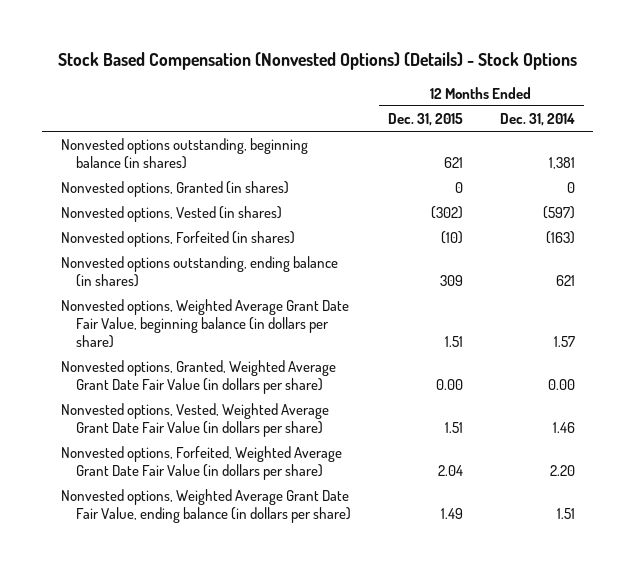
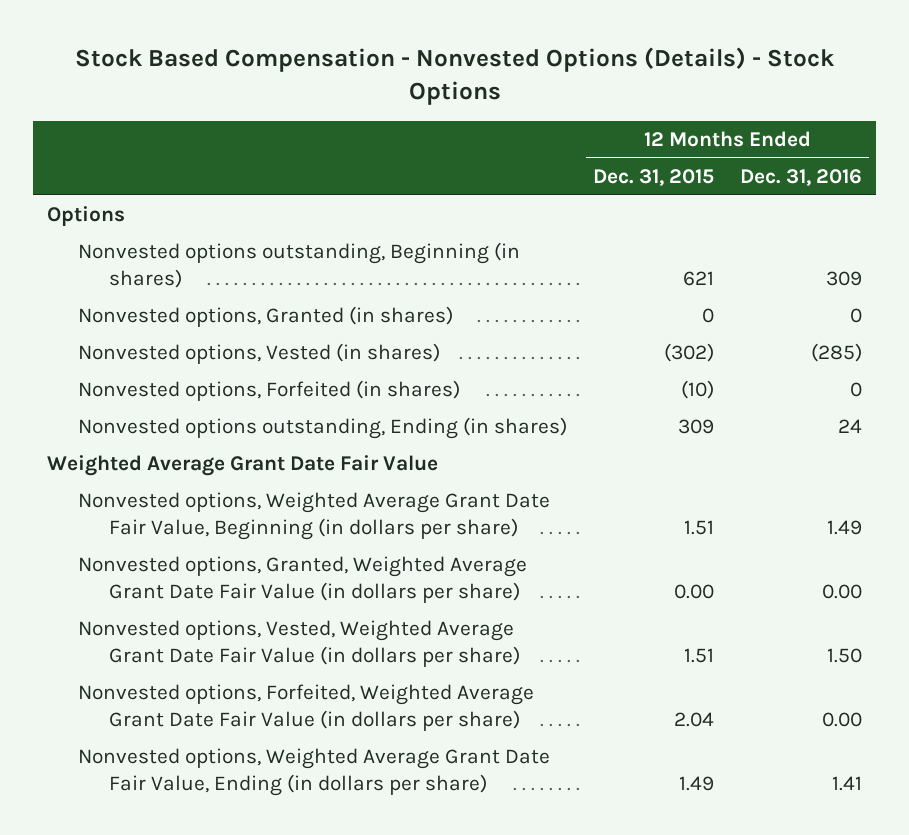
- Stock Based Compensation (Nonvested Options) (Details) - Stock Options
+ Stock Based Compensation - Nonvested Options (Details) - Stock Options
- | 12 Months Ended Dec. 31, 2015 | 12 Months Ended Dec. 31, 2014
+ | 12 Months Ended Dec. 31, 2015 | 12 Months Ended Dec. 31, 2016
- Nonvested options outstanding, beginning balance (in shares) | 621 | 1,381
+ Options
+ Nonvested options outstanding, Beginning (in shares) | 621 | 309
- Nonvested options outstanding, ending balance (in shares) | 309 | 621
- Nonvested options, Weighted Average Grant Date Fair Value, beginning balance (in dollars per share) | 1.51 | 1.57
+ Nonvested options outstanding, Ending (in shares) | 309 | 24
+ Weighted Average Grant Date Fair Value
+ Nonvested options, Weighted Average Grant Date Fair Value, Beginning (in dollars per share) | 1.51 | 1.49
- Nonvested options, Weighted Average Grant Date Fair Value, ending balance (in dollars per share) | 1.49 | 1.51
+ Nonvested options, Weighted Average Grant Date Fair Value, Ending (in dollars per share) | 1.49 | 1.41

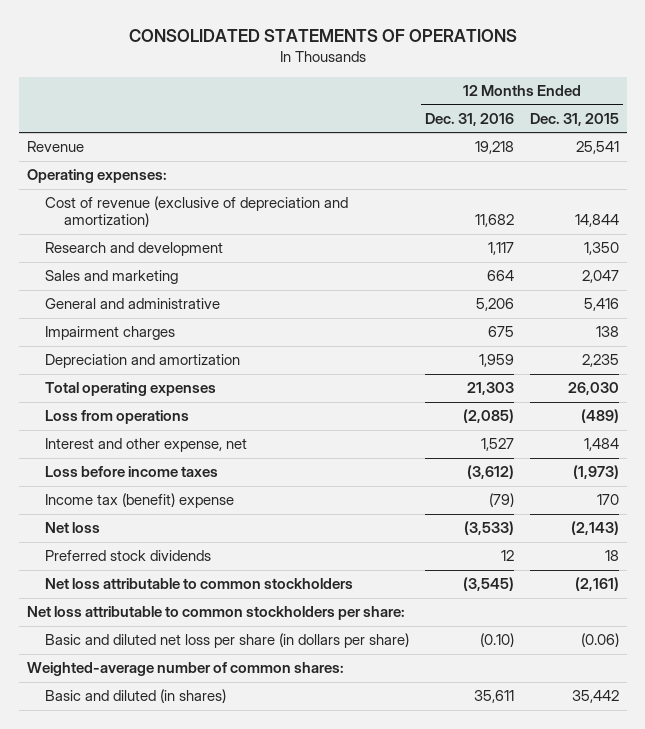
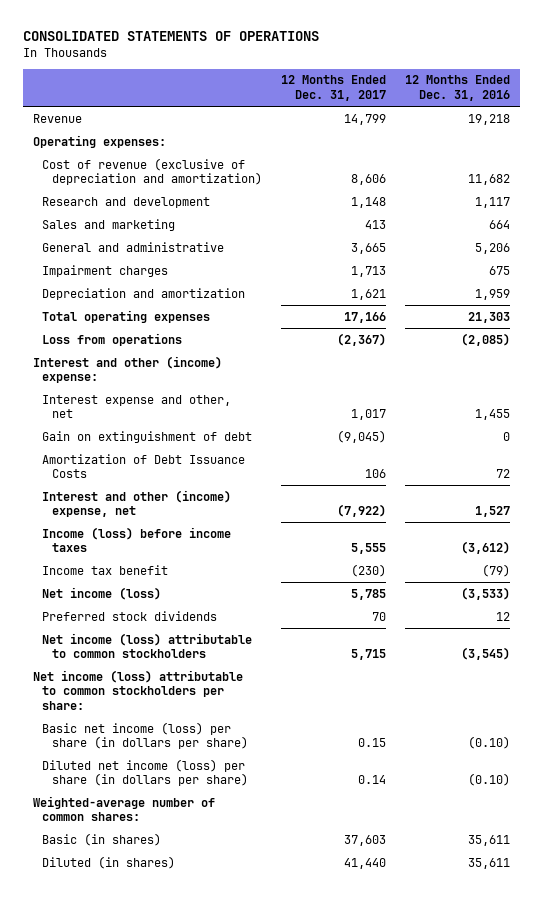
- | 12 Months Ended Dec. 31, 2016 | 12 Months Ended Dec. 31, 2015
+ | 12 Months Ended Dec. 31, 2017 | 12 Months Ended Dec. 31, 2016
- Interest and other expense, net | 1,527 | 1,484
- Loss before income taxes | (3,612) | (1,973)
- Income tax (benefit) expense | (79) | 170
- Net loss | (3,533) | (2,143)
+ Interest and other (income) expense:
+ Interest expense and other, net | 1,017 | 1,455
+ Gain on extinguishment of debt | (9,045) | 0
+ Amortization of Debt Issuance Costs | 106 | 72
+ Interest and other (income) expense, net | (7,922) | 1,527
+ Income (loss) before income taxes | 5,555 | (3,612)
+ Income tax benefit | (230) | (79)
+ Net income (loss) | 5,785 | (3,533)
- Net loss attributable to common stockholders | (3,545) | (2,161)
- Net loss attributable to common stockholders per share:
- Basic and diluted net loss per share (in dollars per share) | (0.10) | (0.06)
+ Net income (loss) attributable to common stockholders | 5,715 | (3,545)
+ Net income (loss) attributable to common stockholders per share:
+ Basic net income (loss) per share (in dollars per share) | 0.15 | (0.10)
+ Diluted net income (loss) per share (in dollars per share) | 0.14 | (0.10)
- Basic and diluted (in shares) | 35,611 | 35,442
+ Basic (in shares) | 37,603 | 35,611
+ Diluted (in shares) | 41,440 | 35,611

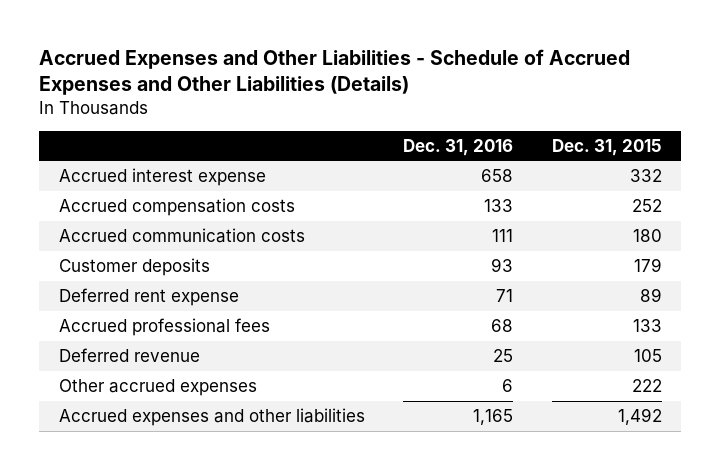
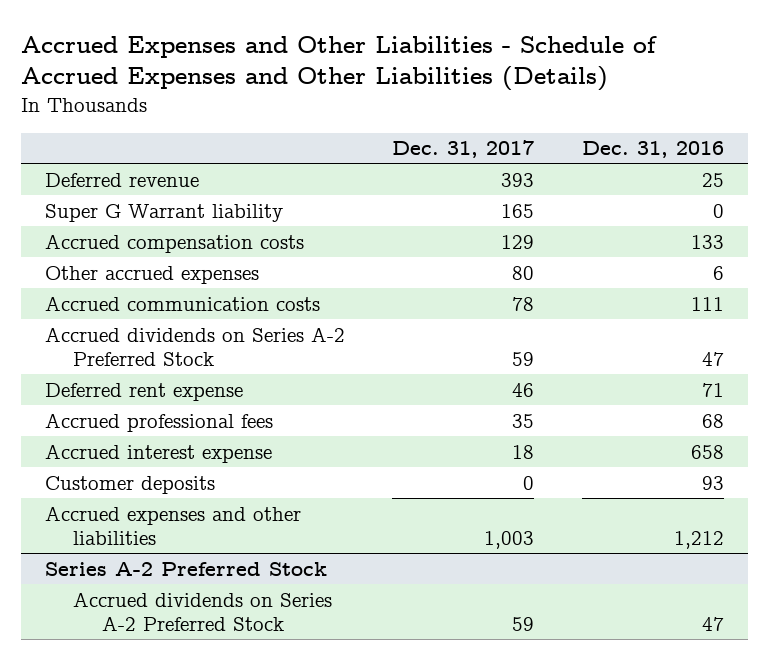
- | Dec. 31, 2016 | Dec. 31, 2015
+ | Dec. 31, 2017 | Dec. 31, 2016
moved up: Deferred revenue | 393 | 25
+ Super G Warrant liability | 165 | 0
moved up: Other accrued expenses | 80 | 6
+ Accrued dividends on Series A-2 Preferred Stock | 59 | 47
- Accrued expenses and other liabilities | 1,165 | 1,492
moved down: Accrued interest expense | 18 | 658
moved down: Customer deposits | 0 | 93
+ Accrued expenses and other liabilities | 1,003 | 1,212
+ Series A-2 Preferred Stock
+ Accrued dividends on Series A-2 Preferred Stock | 59 | 47

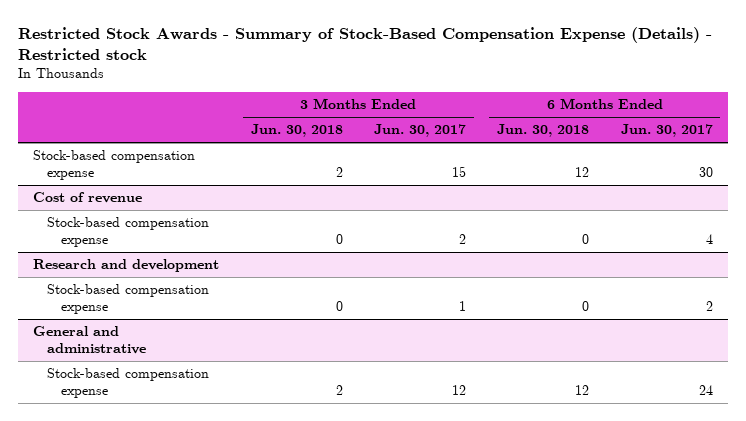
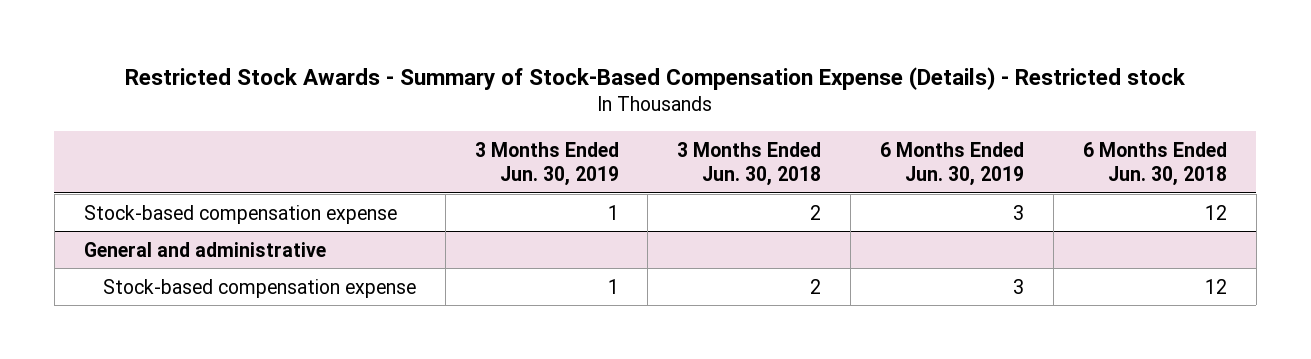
- | 3 Months Ended Jun. 30, 2018 | 3 Months Ended Jun. 30, 2017 | 6 Months Ended Jun. 30, 2018 | 6 Months Ended Jun. 30, 2017
+ | 3 Months Ended Jun. 30, 2019 | 3 Months Ended Jun. 30, 2018 | 6 Months Ended Jun. 30, 2019 | 6 Months Ended Jun. 30, 2018
- Cost of revenue
- Stock-based compensation expense | 0 | 2 | 0 | 4
- Research and development
- Stock-based compensation expense | 0 | 1 | 0 | 2

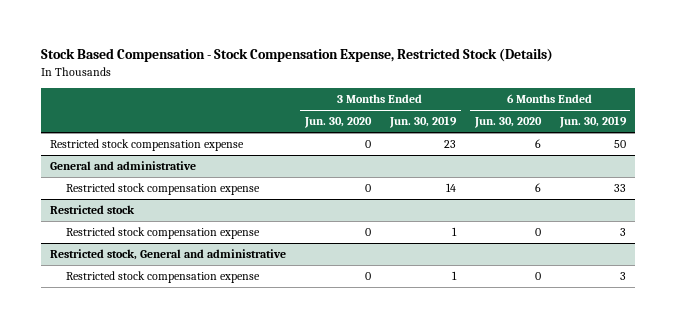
- Restricted Stock Awards - Summary of Stock-Based Compensation Expense (Details) - Restricted stock
+ Stock Based Compensation - Stock Compensation Expense, Restricted Stock (Details)
- | 3 Months Ended Jun. 30, 2019 | 3 Months Ended Jun. 30, 2018 | 6 Months Ended Jun. 30, 2019 | 6 Months Ended Jun. 30, 2018
+ | 3 Months Ended Jun. 30, 2020 | 3 Months Ended Jun. 30, 2019 | 6 Months Ended Jun. 30, 2020 | 6 Months Ended Jun. 30, 2019
- Stock-based compensation expense | 1 | 2 | 3 | 12
+ Restricted stock compensation expense | 0 | 23 | 6 | 50
@ General and administrative
- Stock-based compensation expense | 1 | 2 | 3 | 12
+ Restricted stock compensation expense | 0 | 14 | 6 | 33
+ Restricted stock
+ Restricted stock compensation expense | 0 | 1 | 0 | 3
+ Restricted stock, General and administrative
+ Restricted stock compensation expense | 0 | 1 | 0 | 3

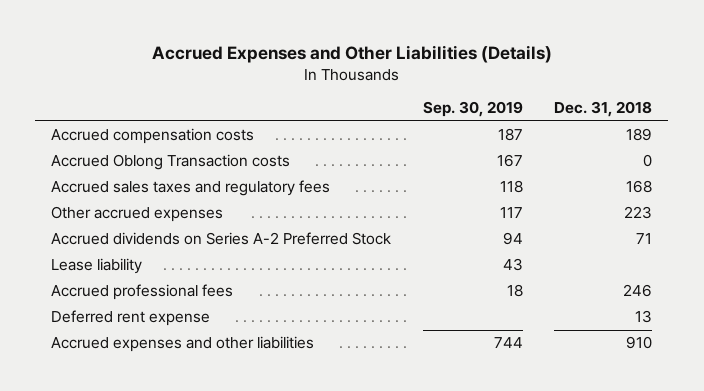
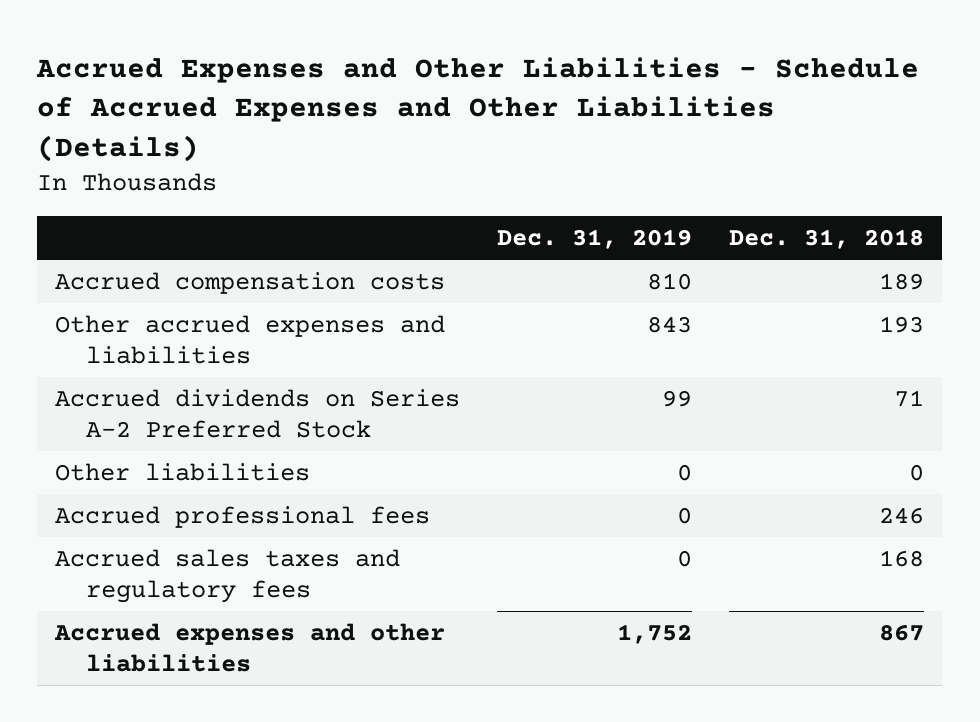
- Accrued Expenses and Other Liabilities (Details)
+ Accrued Expenses and Other Liabilities - Schedule of Accrued Expenses and Other Liabilities (Details)
- | Sep. 30, 2019 | Dec. 31, 2018
+ | Dec. 31, 2019 | Dec. 31, 2018
- Accrued Oblong Transaction costs | 167 | 0
- Other accrued expenses | 117 | 223
+ Other accrued expenses and liabilities | 843 | 193
- Lease liability | 43 |
+ Other liabilities | 0 | 0
- Deferred rent expense | | 13
- Accrued expenses and other liabilities | 744 | 910
moved down: Accrued sales taxes and regulatory fees | 0 | 168
+ Accrued expenses and other liabilities | 1,752 | 867

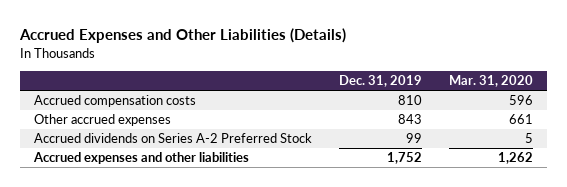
- Accrued Expenses and Other Liabilities - Schedule of Accrued Expenses and Other Liabilities (Details)
+ Accrued Expenses and Other Liabilities (Details)
- | Dec. 31, 2019 | Dec. 31, 2018
+ | Dec. 31, 2019 | Mar. 31, 2020
- Other accrued expenses and liabilities | 843 | 193
+ Other accrued expenses | 843 | 661
- Other liabilities | 0 | 0
- Accrued professional fees | 0 | 246
- Accrued sales taxes and regulatory fees | 0 | 168

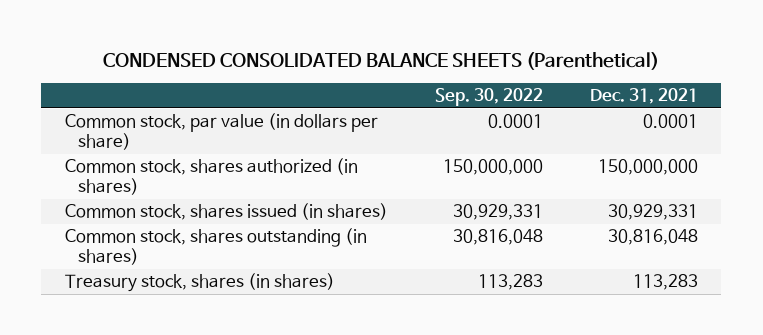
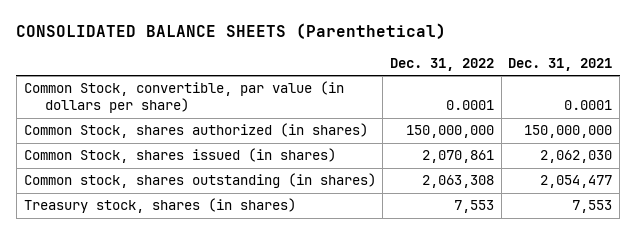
- CONDENSED CONSOLIDATED BALANCE SHEETS (Parenthetical)
+ CONSOLIDATED BALANCE SHEETS (Parenthetical)
- | Sep. 30, 2022 | Dec. 31, 2021
+ | Dec. 31, 2022 | Dec. 31, 2021
- Common stock, par value (in dollars per share) | 0.0001 | 0.0001
- Common stock, shares authorized (in shares) | 150,000,000 | 150,000,000
- Common stock, shares issued (in shares) | 30,929,331 | 30,929,331
- Common stock, shares outstanding (in shares) | 30,816,048 | 30,816,048
- Treasury stock, shares (in shares) | 113,283 | 113,283
+ Common Stock, convertible, par value (in dollars per share) | 0.0001 | 0.0001
+ Common Stock, shares authorized (in shares) | 150,000,000 | 150,000,000
+ Common Stock, shares issued (in shares) | 2,070,861 | 2,062,030
+ Common stock, shares outstanding (in shares) | 2,063,308 | 2,054,477
+ Treasury stock, shares (in shares) | 7,553 | 7,553

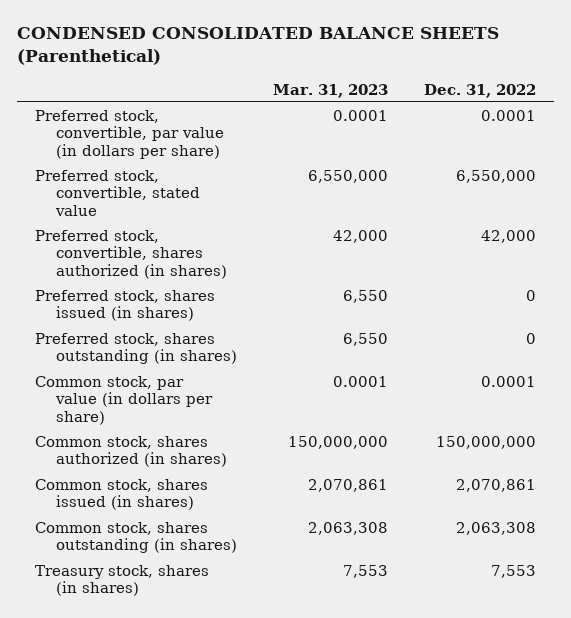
- CONSOLIDATED BALANCE SHEETS (Parenthetical)
+ CONDENSED CONSOLIDATED BALANCE SHEETS (Parenthetical)
- | Dec. 31, 2022 | Dec. 31, 2021
+ | Mar. 31, 2023 | Dec. 31, 2022
- Common Stock, convertible, par value (in dollars per share) | 0.0001 | 0.0001
- Common Stock, shares authorized (in shares) | 150,000,000 | 150,000,000
- Common Stock, shares issued (in shares) | 2,070,861 | 2,062,030
+ Preferred stock, convertible, par value (in dollars per share) | 0.0001 | 0.0001
+ Preferred stock, convertible, stated value | 6,550,000 | 6,550,000
+ Preferred stock, convertible, shares authorized (in shares) | 42,000 | 42,000
+ Preferred stock, shares issued (in shares) | 6,550 | 0
+ Preferred stock, shares outstanding (in shares) | 6,550 | 0
+ Common stock, par value (in dollars per share) | 0.0001 | 0.0001
+ Common stock, shares authorized (in shares) | 150,000,000 | 150,000,000
+ Common stock, shares issued (in shares) | 2,070,861 | 2,070,861

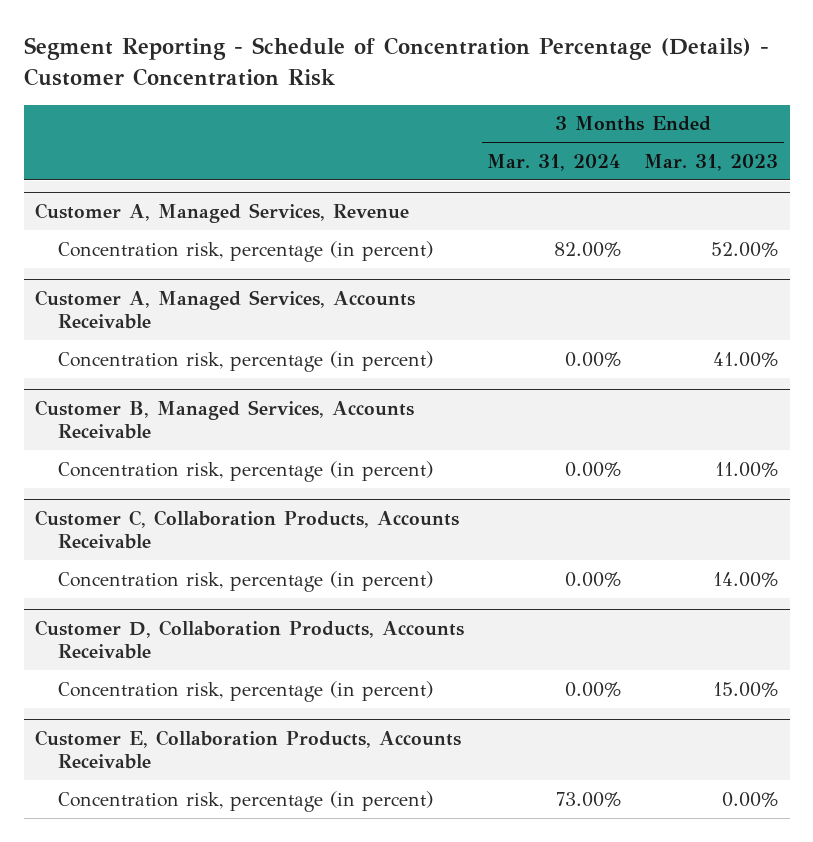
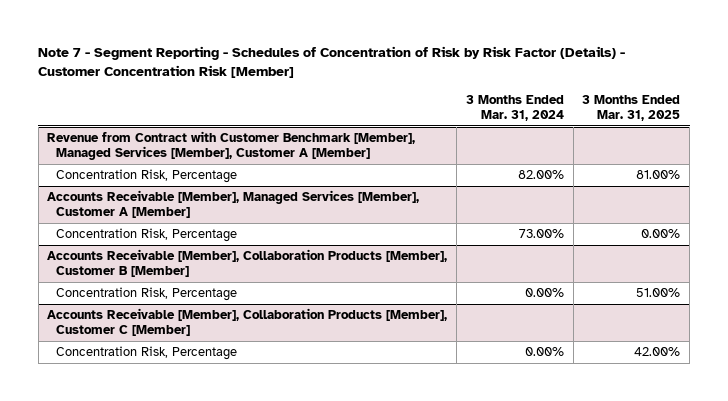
- Segment Reporting - Schedule of Concentration Percentage (Details) - Customer Concentration Risk
+ Note 7 - Segment Reporting - Schedules of Concentration of Risk by Risk Factor (Details) - Customer Concentration Risk [Member]
- | 3 Months Ended Mar. 31, 2024 | 3 Months Ended Mar. 31, 2023
+ | 3 Months Ended Mar. 31, 2024 | 3 Months Ended Mar. 31, 2025
- Customer A, Managed Services, Revenue
- Concentration risk, percentage (in percent) | 82.00% | 52.00%
- Customer A, Managed Services, Accounts Receivable
- Concentration risk, percentage (in percent) | 0.00% | 41.00%
- Customer B, Managed Services, Accounts Receivable
- Concentration risk, percentage (in percent) | 0.00% | 11.00%
- Customer C, Collaboration Products, Accounts Receivable
- Concentration risk, percentage (in percent) | 0.00% | 14.00%
- Customer D, Collaboration Products, Accounts Receivable
- Concentration risk, percentage (in percent) | 0.00% | 15.00%
- Customer E, Collaboration Products, Accounts Receivable
- Concentration risk, percentage (in percent) | 73.00% | 0.00%
+ Revenue from Contract with Customer Benchmark [Member], Managed Services [Member], Customer A [Member]
+ Concentration Risk, Percentage | 82.00% | 81.00%
+ Accounts Receivable [Member], Managed Services [Member], Customer A [Member]
+ Concentration Risk, Percentage | 73.00% | 0.00%
+ Accounts Receivable [Member], Collaboration Products [Member], Customer B [Member]
+ Concentration Risk, Percentage | 0.00% | 51.00%
+ Accounts Receivable [Member], Collaboration Products [Member], Customer C [Member]
+ Concentration Risk, Percentage | 0.00% | 42.00%

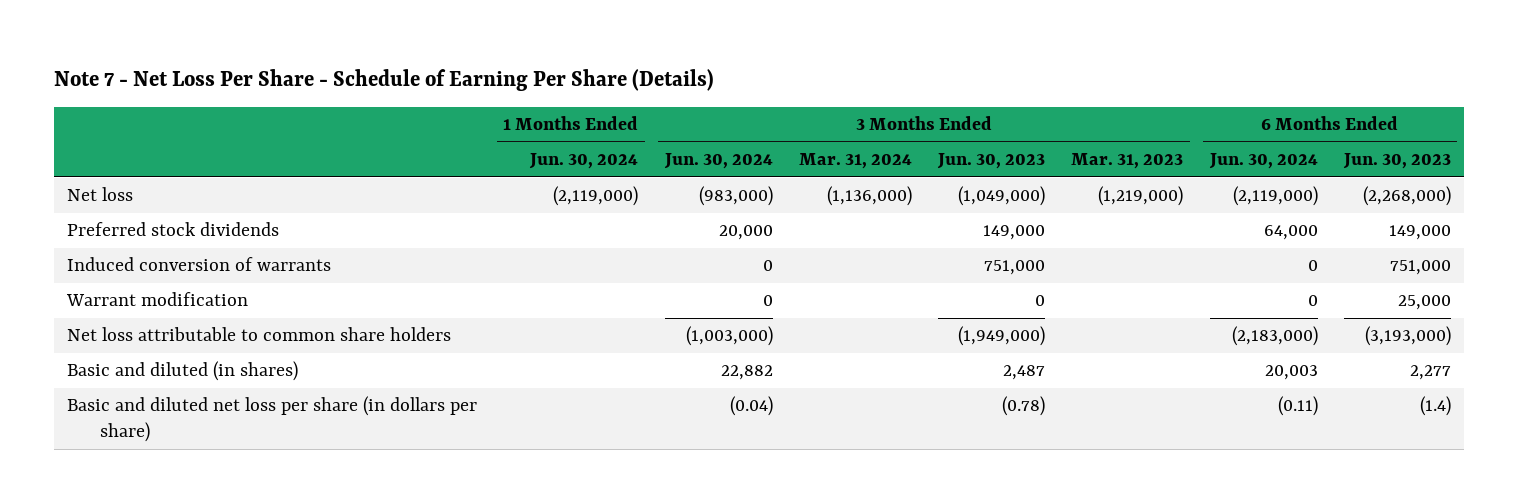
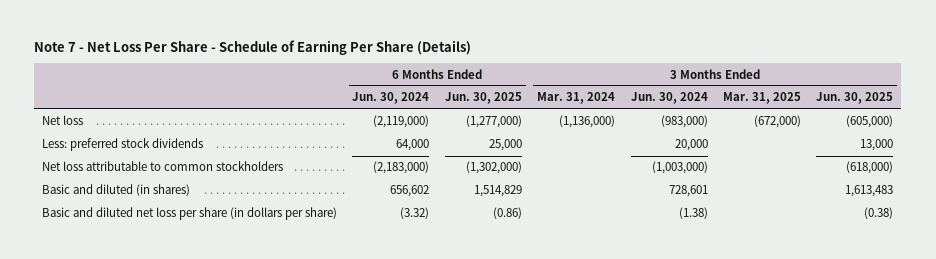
- | 1 Months Ended Jun. 30, 2024 | 3 Months Ended Jun. 30, 2024 | 3 Months Ended Mar. 31, 2024 | 3 Months Ended Jun. 30, 2023 | 3 Months Ended Mar. 31, 2023 | 6 Months Ended Jun. 30, 2024 | 6 Months Ended Jun. 30, 2023
+ | 6 Months Ended Jun. 30, 2024 | 6 Months Ended Jun. 30, 2025 | 3 Months Ended Mar. 31, 2024 | 3 Months Ended Jun. 30, 2024 | 3 Months Ended Mar. 31, 2025 | 3 Months Ended Jun. 30, 2025
- Preferred stock dividends | | 20,000 | | 149,000 | | 64,000 | 149,000
- Induced conversion of warrants | | 0 | | 751,000 | | 0 | 751,000
- Warrant modification | | 0 | | 0 | | 0 | 25,000
- Net loss attributable to common share holders | | (1,003,000) | | (1,949,000) | | (2,183,000) | (3,193,000)
- Basic and diluted (in shares) | | 22,882 | | 2,487 | | 20,003 | 2,277
- Basic and diluted net loss per share (in dollars per share) | | (0.04) | | (0.78) | | (0.11) | (1.4)
+ Less: preferred stock dividends | 64,000 | 25,000 | | 20,000 | | 13,000
+ Net loss attributable to common stockholders | (2,183,000) | (1,302,000) | | (1,003,000) | | (618,000)
+ Basic and diluted (in shares) | 656,602 | 1,514,829 | | 728,601 | | 1,613,483
+ Basic and diluted net loss per share (in dollars per share) | (3.32) | (0.86) | | (1.38) | | (0.38)

